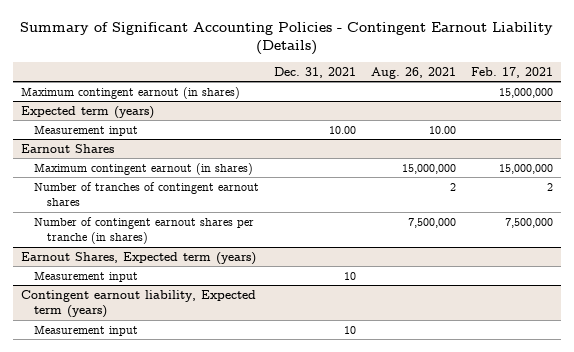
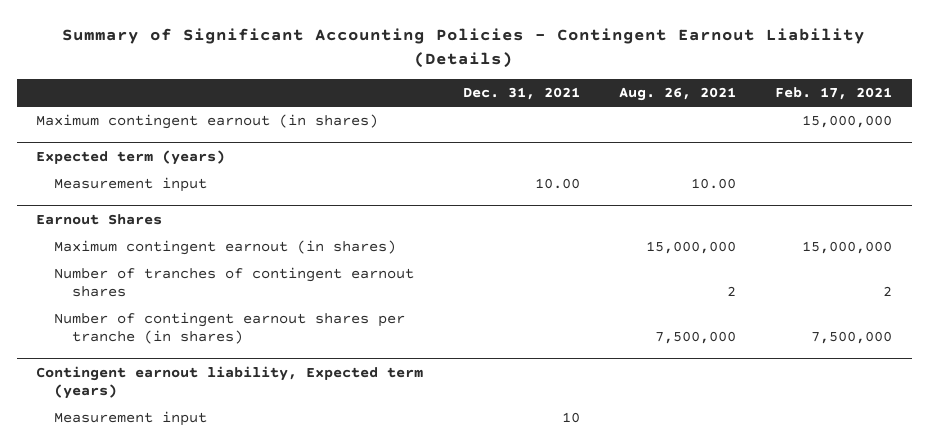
- Earnout Shares, Expected term (years)
- Measurement input | 10 | |

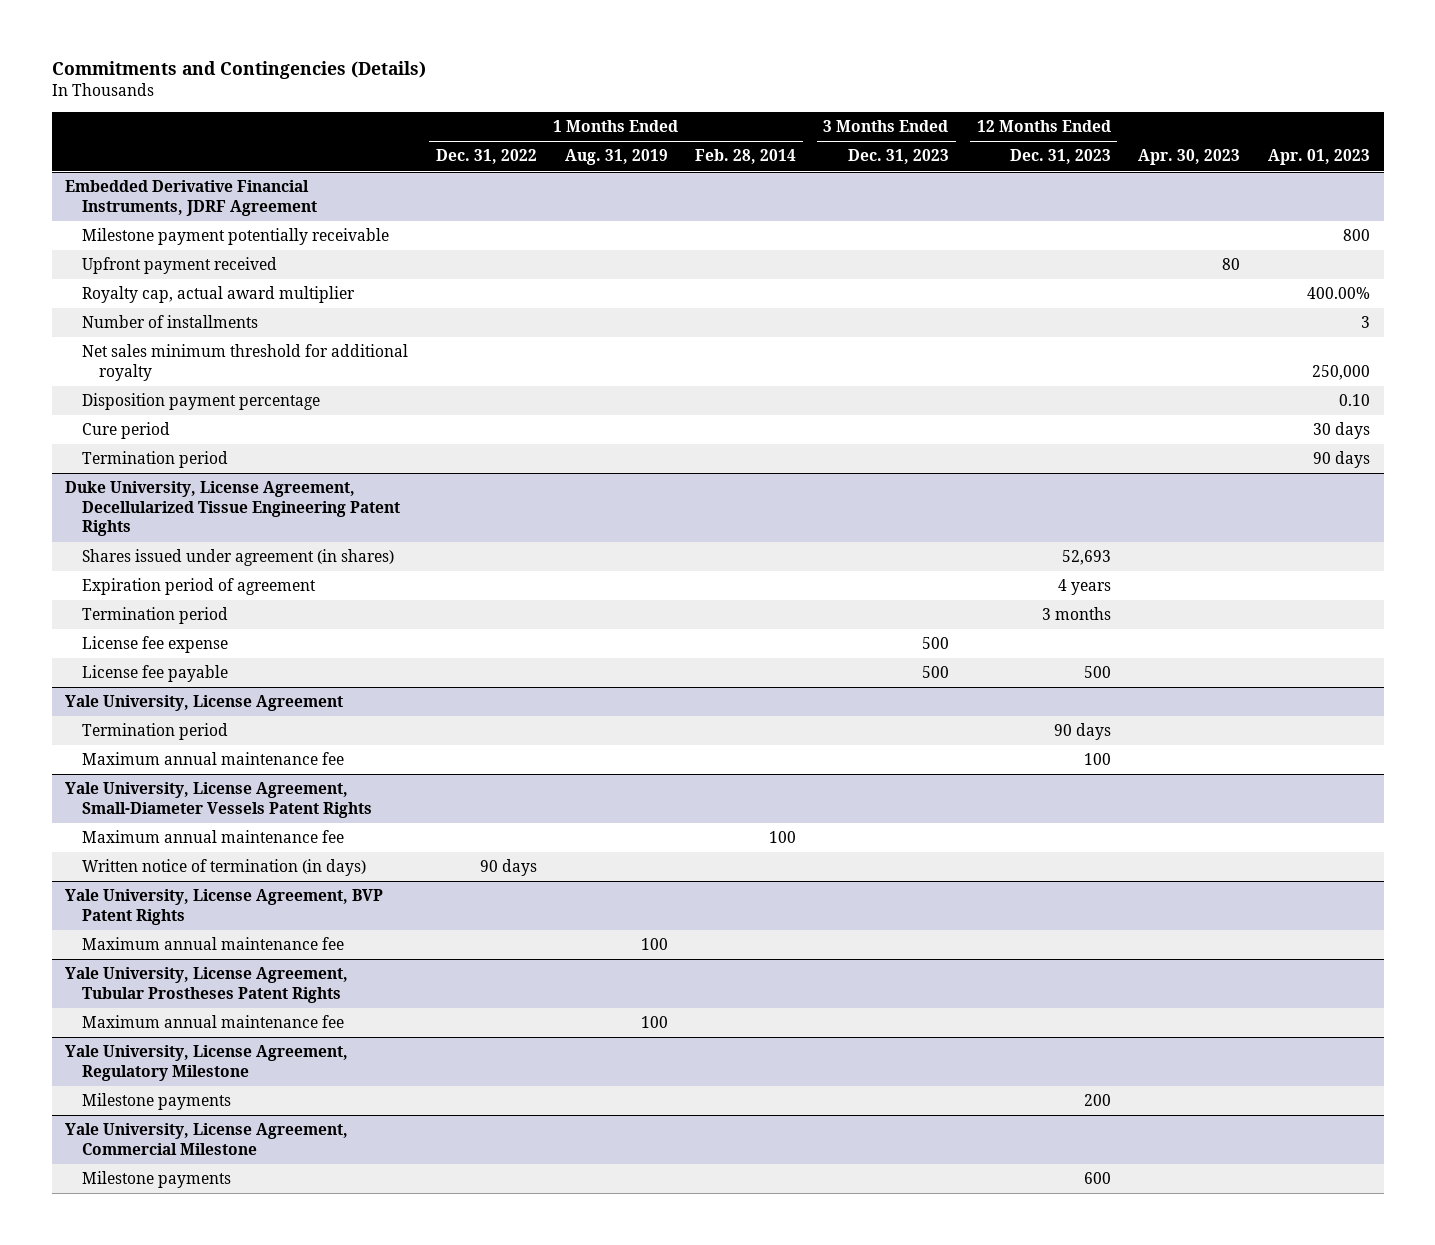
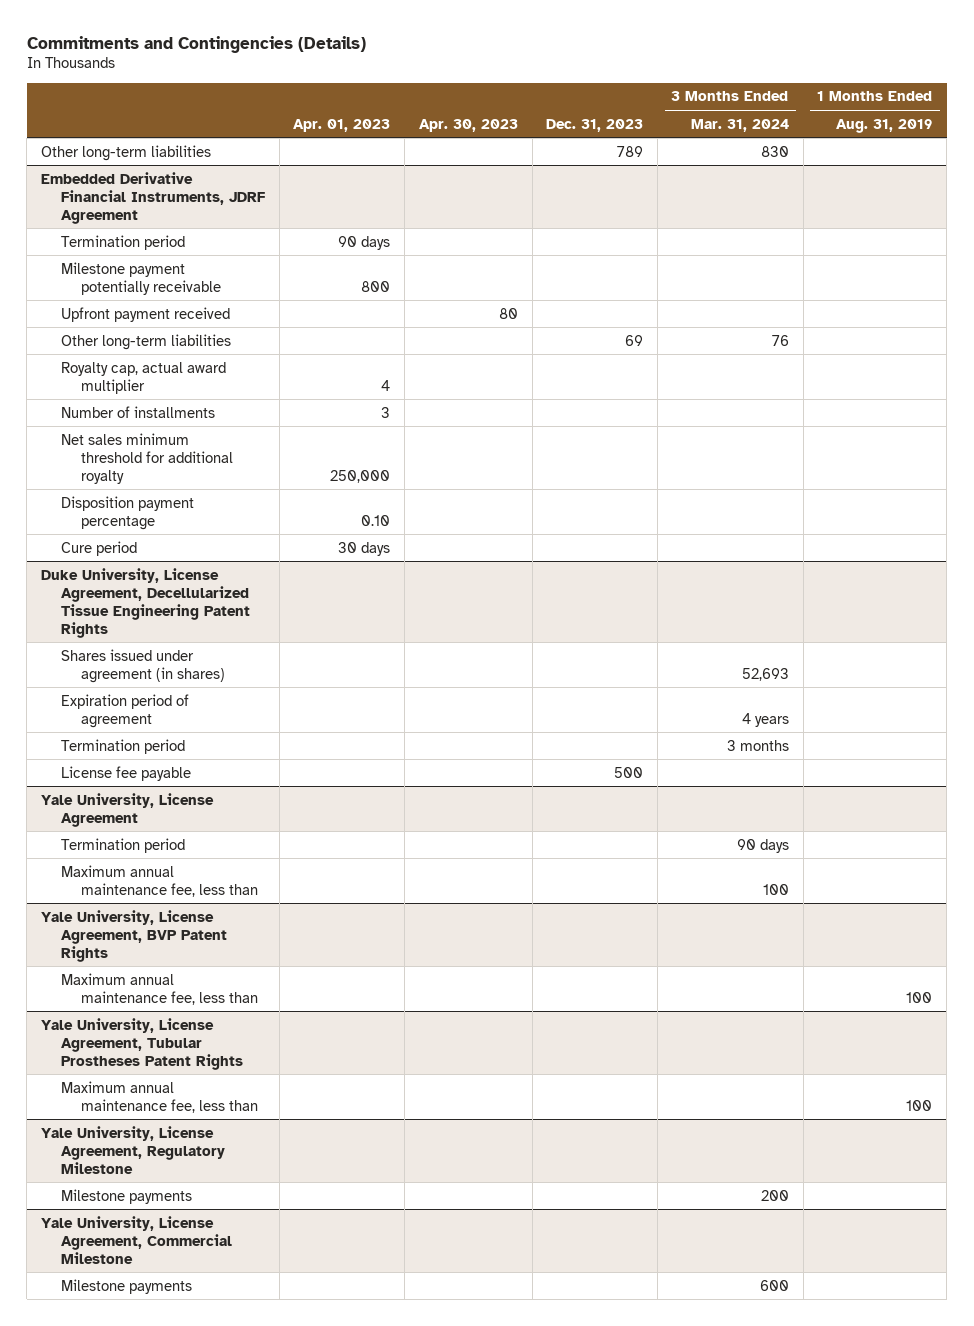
- | 1 Months Ended Dec. 31, 2022 | 1 Months Ended Aug. 31, 2019 | 1 Months Ended Feb. 28, 2014 | 3 Months Ended Dec. 31, 2023 | 12 Months Ended Dec. 31, 2023 | Apr. 30, 2023 | Apr. 01, 2023
+ | Apr. 01, 2023 | Apr. 30, 2023 | Dec. 31, 2023 | 3 Months Ended Mar. 31, 2024 | 1 Months Ended Aug. 31, 2019
+ Other long-term liabilities | | | 789 | 830 |
@ Embedded Derivative Financial Instruments, JDRF Agreement
moved up: Termination period | 90 days | | | |
- Royalty cap, actual award multiplier | | | | | | | 400.00%
+ Other long-term liabilities | | | 69 | 76 |
+ Royalty cap, actual award multiplier | 4 | | | |
@ Duke University, License Agreement, Decellularized Tissue Engineering Patent Rights
- License fee expense | | | | 500 | | |
@ Yale University, License Agreement
- Maximum annual maintenance fee | | | | | 100 | |
- Yale University, License Agreement, Small-Diameter Vessels Patent Rights
- Maximum annual maintenance fee | | | 100 | | | |
- Written notice of termination (in days) | 90 days | | | | | |
@ Yale University, License Agreement
+ Maximum annual maintenance fee, less than | | | | 100 |
@ Yale University, License Agreement, BVP Patent Rights
- Maximum annual maintenance fee | | 100 | | | | |
+ Maximum annual maintenance fee, less than | | | | | 100
@ Yale University, License Agreement, Tubular Prostheses Patent Rights
- Maximum annual maintenance fee | | 100 | | | | |
+ Maximum annual maintenance fee, less than | | | | | 100

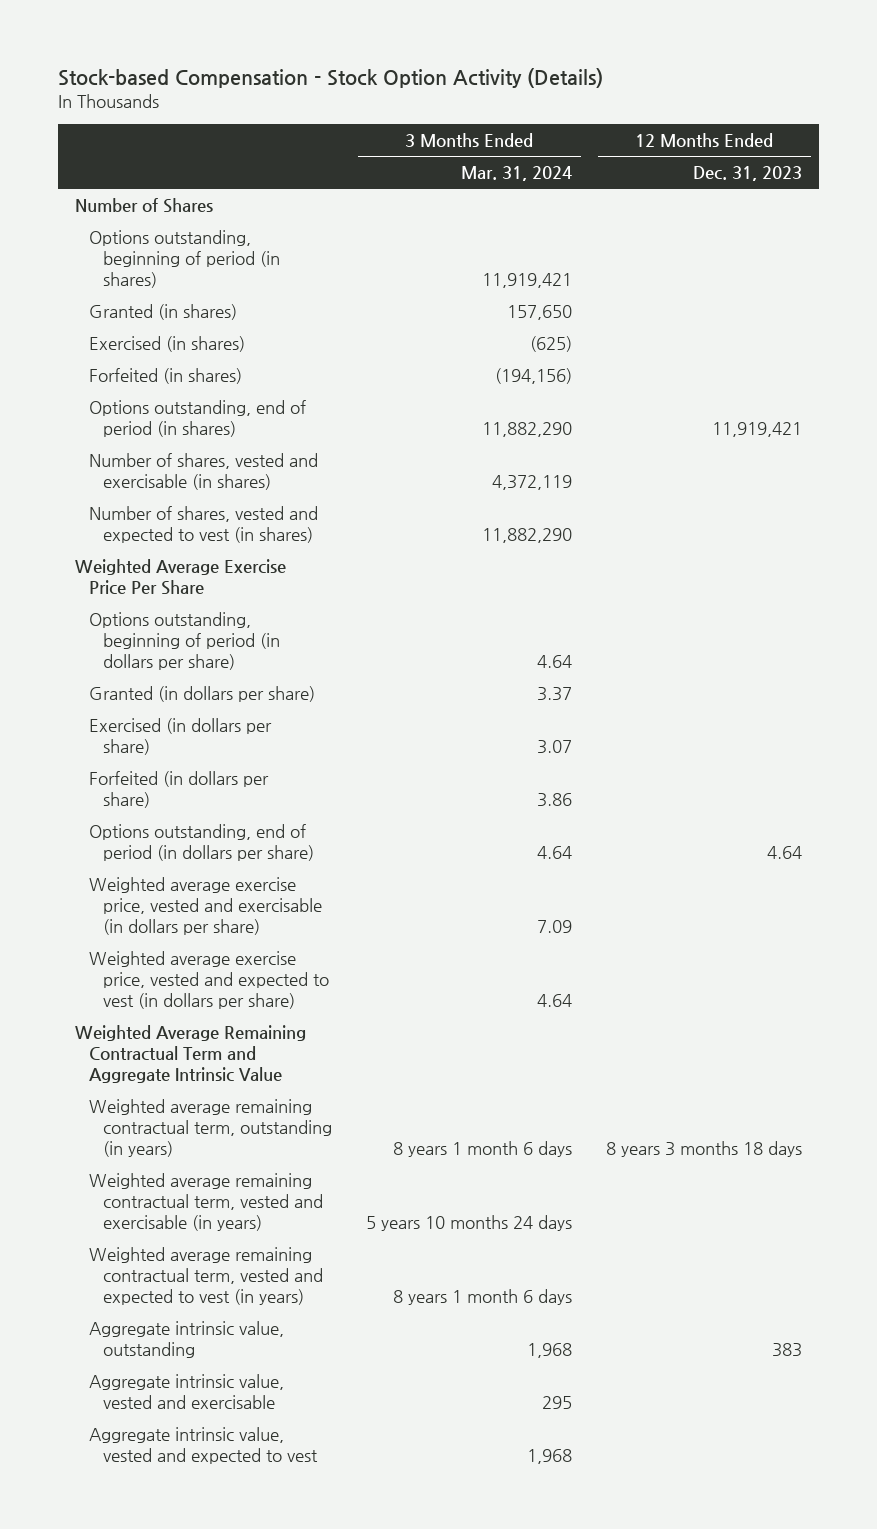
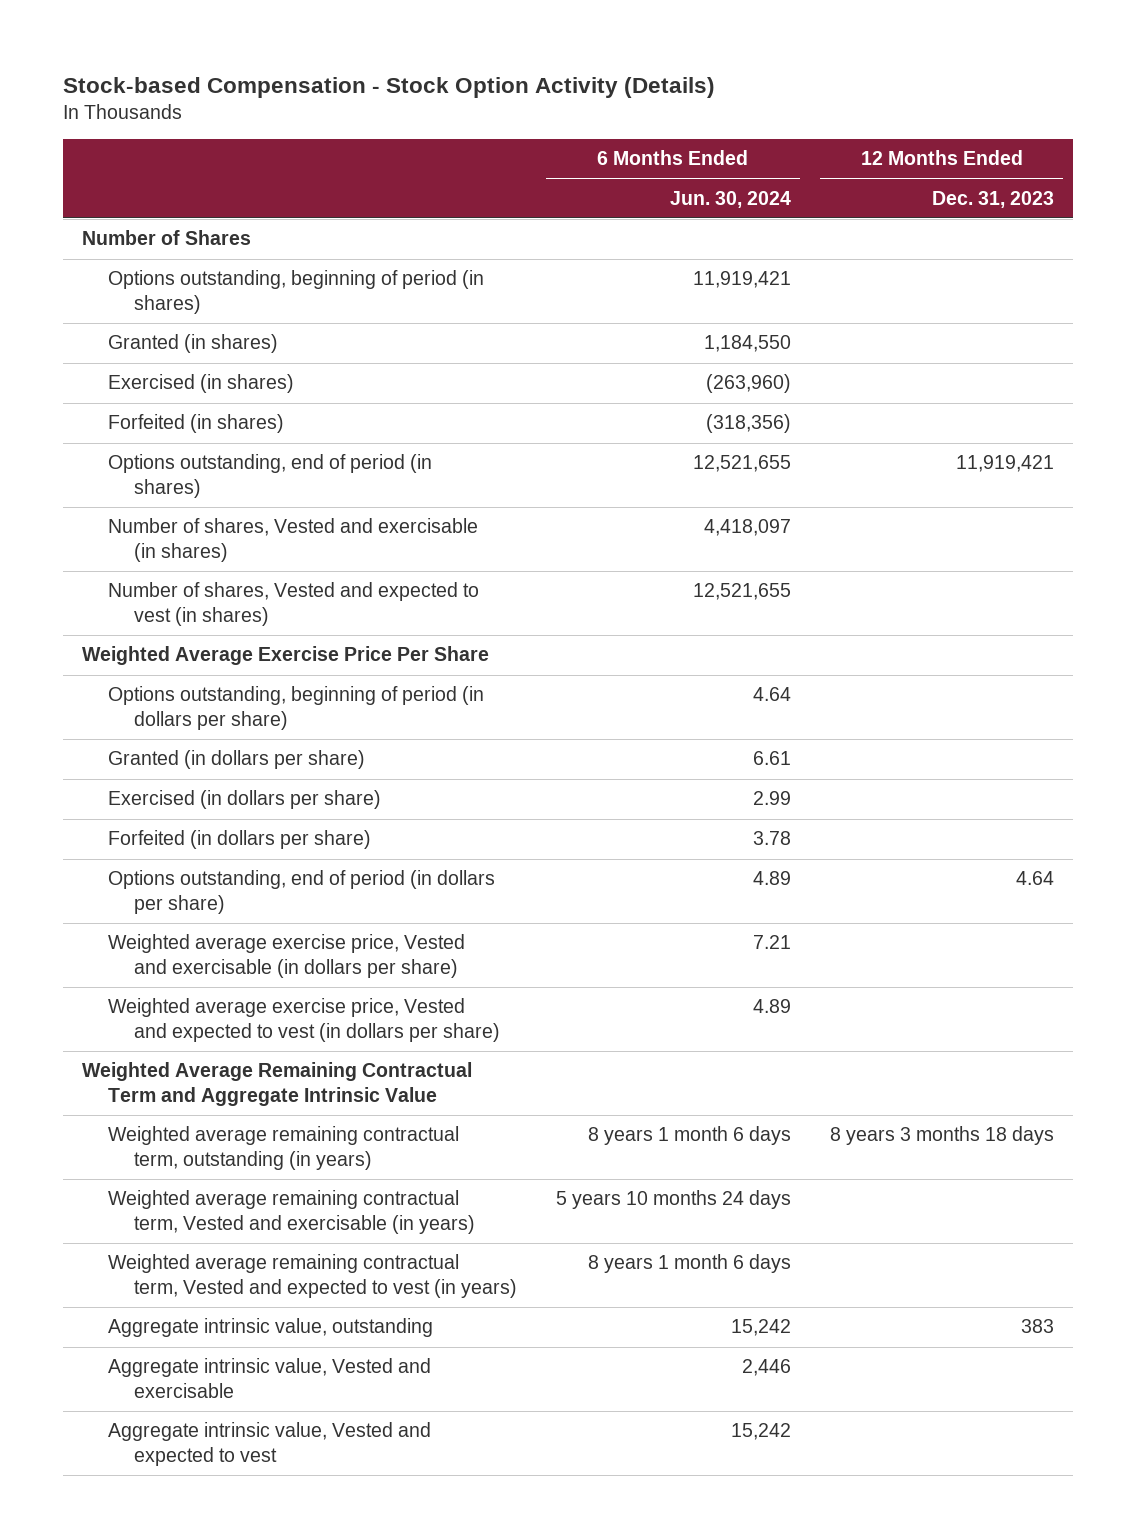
- | 3 Months Ended Mar. 31, 2024 | 12 Months Ended Dec. 31, 2023
+ | 6 Months Ended Jun. 30, 2024 | 12 Months Ended Dec. 31, 2023
- Number of shares, vested and exercisable (in shares) | 4,372,119 |
- Number of shares, vested and expected to vest (in shares) | 11,882,290 |
+ Number of shares, Vested and exercisable (in shares) | 4,418,097 |
+ Number of shares, Vested and expected to vest (in shares) | 12,521,655 |
- Weighted average exercise price, vested and exercisable (in dollars per share) | 7.09 |
- Weighted average exercise price, vested and expected to vest (in dollars per share) | 4.64 |
+ Weighted average exercise price, Vested and exercisable (in dollars per share) | 7.21 |
+ Weighted average exercise price, Vested and expected to vest (in dollars per share) | 4.89 |
- Weighted average remaining contractual term, vested and exercisable (in years) | 5 years 10 months 24 days |
- Weighted average remaining contractual term, vested and expected to vest (in years) | 8 years 1 month 6 days |
+ Weighted average remaining contractual term, Vested and exercisable (in years) | 5 years 10 months 24 days |
+ Weighted average remaining contractual term, Vested and expected to vest (in years) | 8 years 1 month 6 days |
- Aggregate intrinsic value, vested and exercisable | 295 |
- Aggregate intrinsic value, vested and expected to vest | 1,968 |
+ Aggregate intrinsic value, Vested and exercisable | 2,446 |
+ Aggregate intrinsic value, Vested and expected to vest | 15,242 |

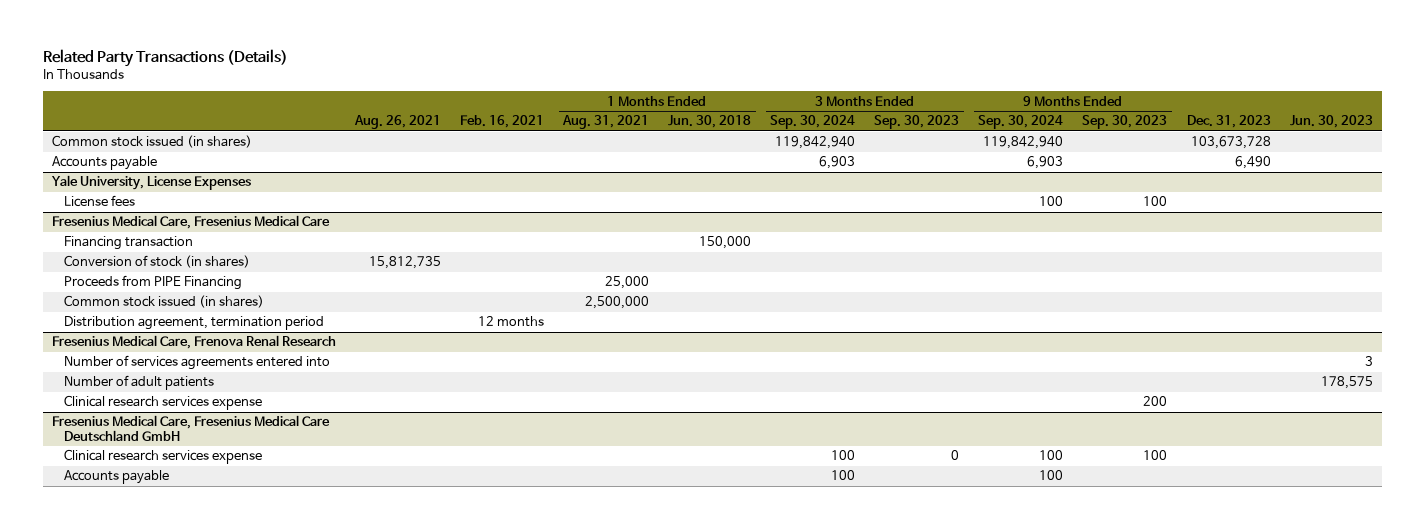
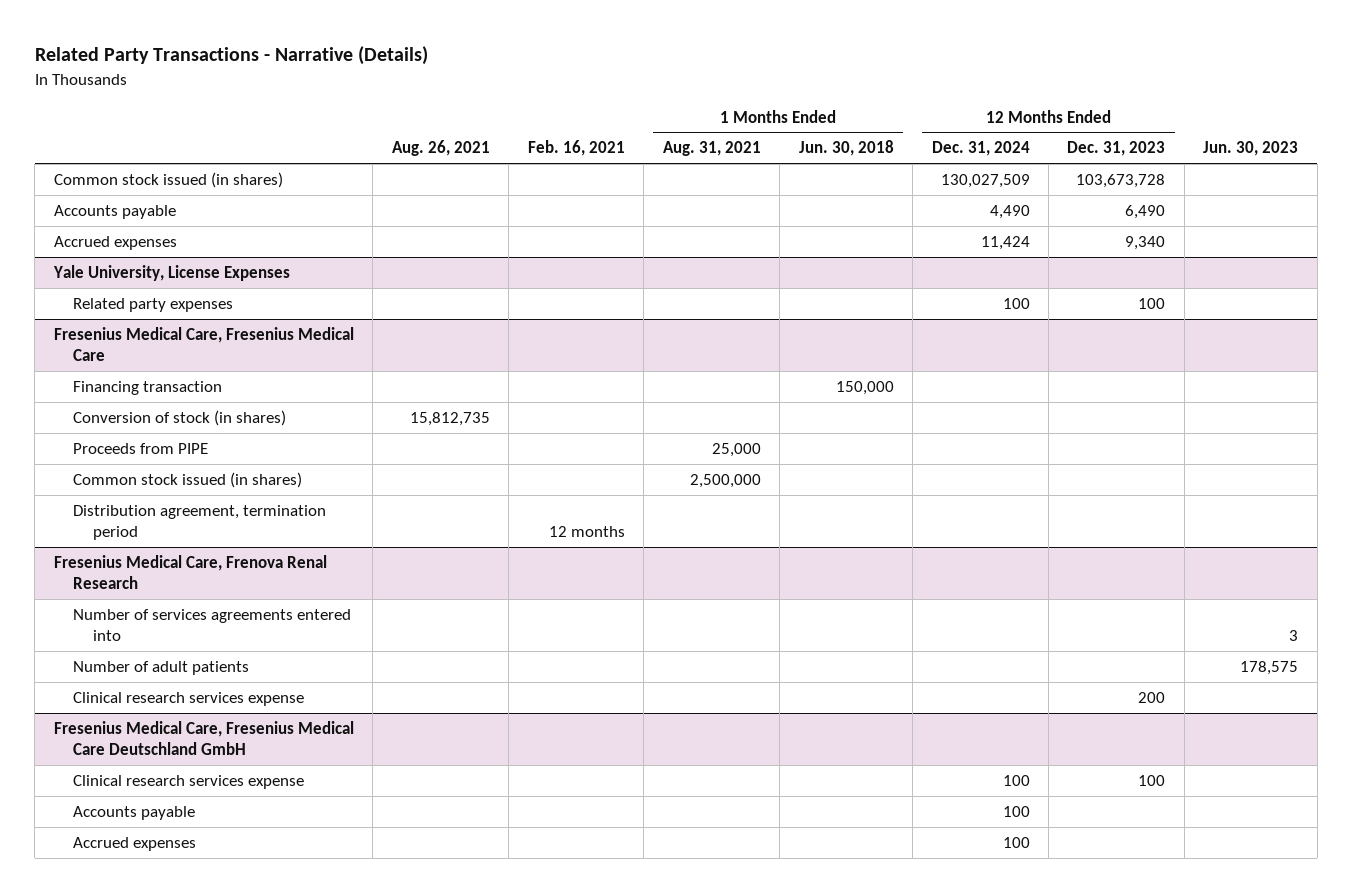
- Related Party Transactions (Details)
+ Related Party Transactions - Narrative (Details)
- | Aug. 26, 2021 | Feb. 16, 2021 | 1 Months Ended Aug. 31, 2021 | 1 Months Ended Jun. 30, 2018 | 3 Months Ended Sep. 30, 2024 | 3 Months Ended Sep. 30, 2023 | 9 Months Ended Sep. 30, 2024 | 9 Months Ended Sep. 30, 2023 | Dec. 31, 2023 | Jun. 30, 2023
+ | Aug. 26, 2021 | Feb. 16, 2021 | 1 Months Ended Aug. 31, 2021 | 1 Months Ended Jun. 30, 2018 | 12 Months Ended Dec. 31, 2024 | 12 Months Ended Dec. 31, 2023 | Jun. 30, 2023
+ Accrued expenses | | | | | 11,424 | 9,340 |
@ Yale University, License Expenses
- License fees | | | | | | | 100 | 100 | |
+ Related party expenses | | | | | 100 | 100 |
@ Fresenius Medical Care, Fresenius Medical Care
- Proceeds from PIPE Financing | | | 25,000 | | | | | | |
+ Proceeds from PIPE | | | 25,000 | | | |
@ Fresenius Medical Care, Fresenius Medical Care Deutschland GmbH
+ Accrued expenses | | | | | 100 | |

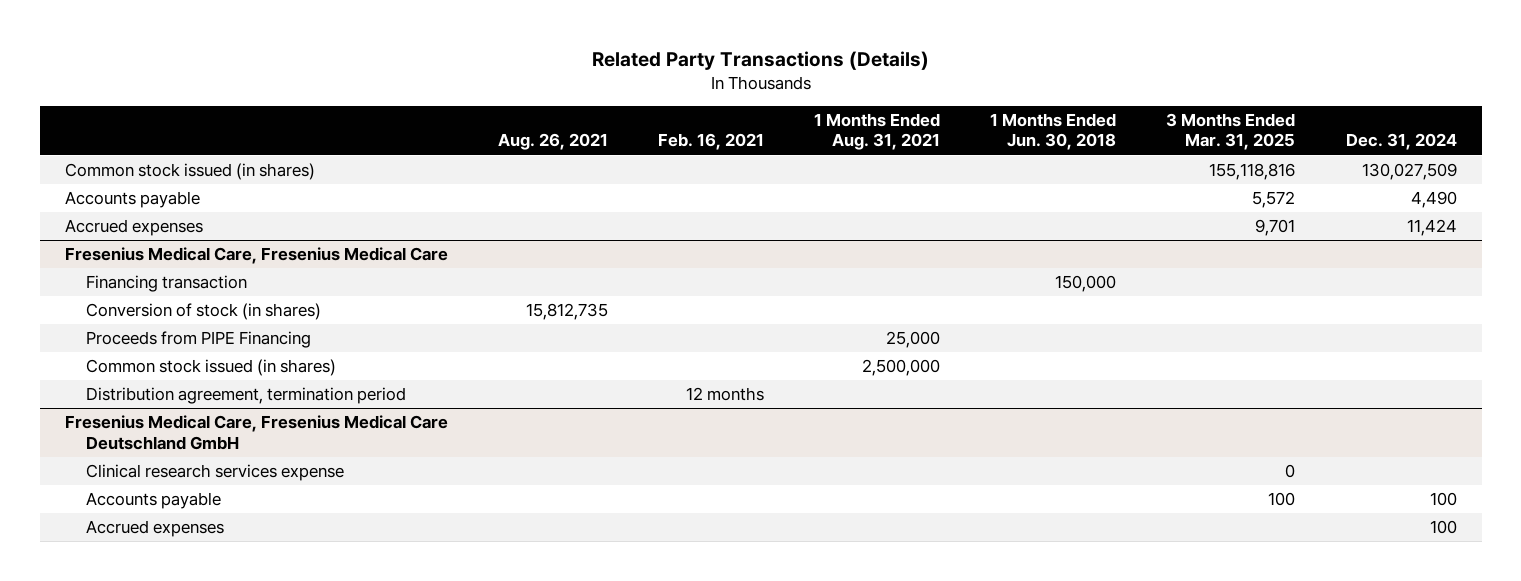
- Related Party Transactions - Narrative (Details)
+ Related Party Transactions (Details)
- | Aug. 26, 2021 | Feb. 16, 2021 | 1 Months Ended Aug. 31, 2021 | 1 Months Ended Jun. 30, 2018 | 12 Months Ended Dec. 31, 2024 | 12 Months Ended Dec. 31, 2023 | Jun. 30, 2023
+ | Aug. 26, 2021 | Feb. 16, 2021 | 1 Months Ended Aug. 31, 2021 | 1 Months Ended Jun. 30, 2018 | 3 Months Ended Mar. 31, 2025 | Dec. 31, 2024
- Yale University, License Expenses
- Related party expenses | | | | | 100 | 100 |
@ Fresenius Medical Care, Fresenius Medical Care
- Proceeds from PIPE | | | 25,000 | | | |
+ Proceeds from PIPE Financing | | | 25,000 | | |
- Fresenius Medical Care, Frenova Renal Research
- Number of services agreements entered into | | | | | | | 3
- Number of adult patients | | | | | | | 178,575
- Clinical research services expense | | | | | | 200 |

